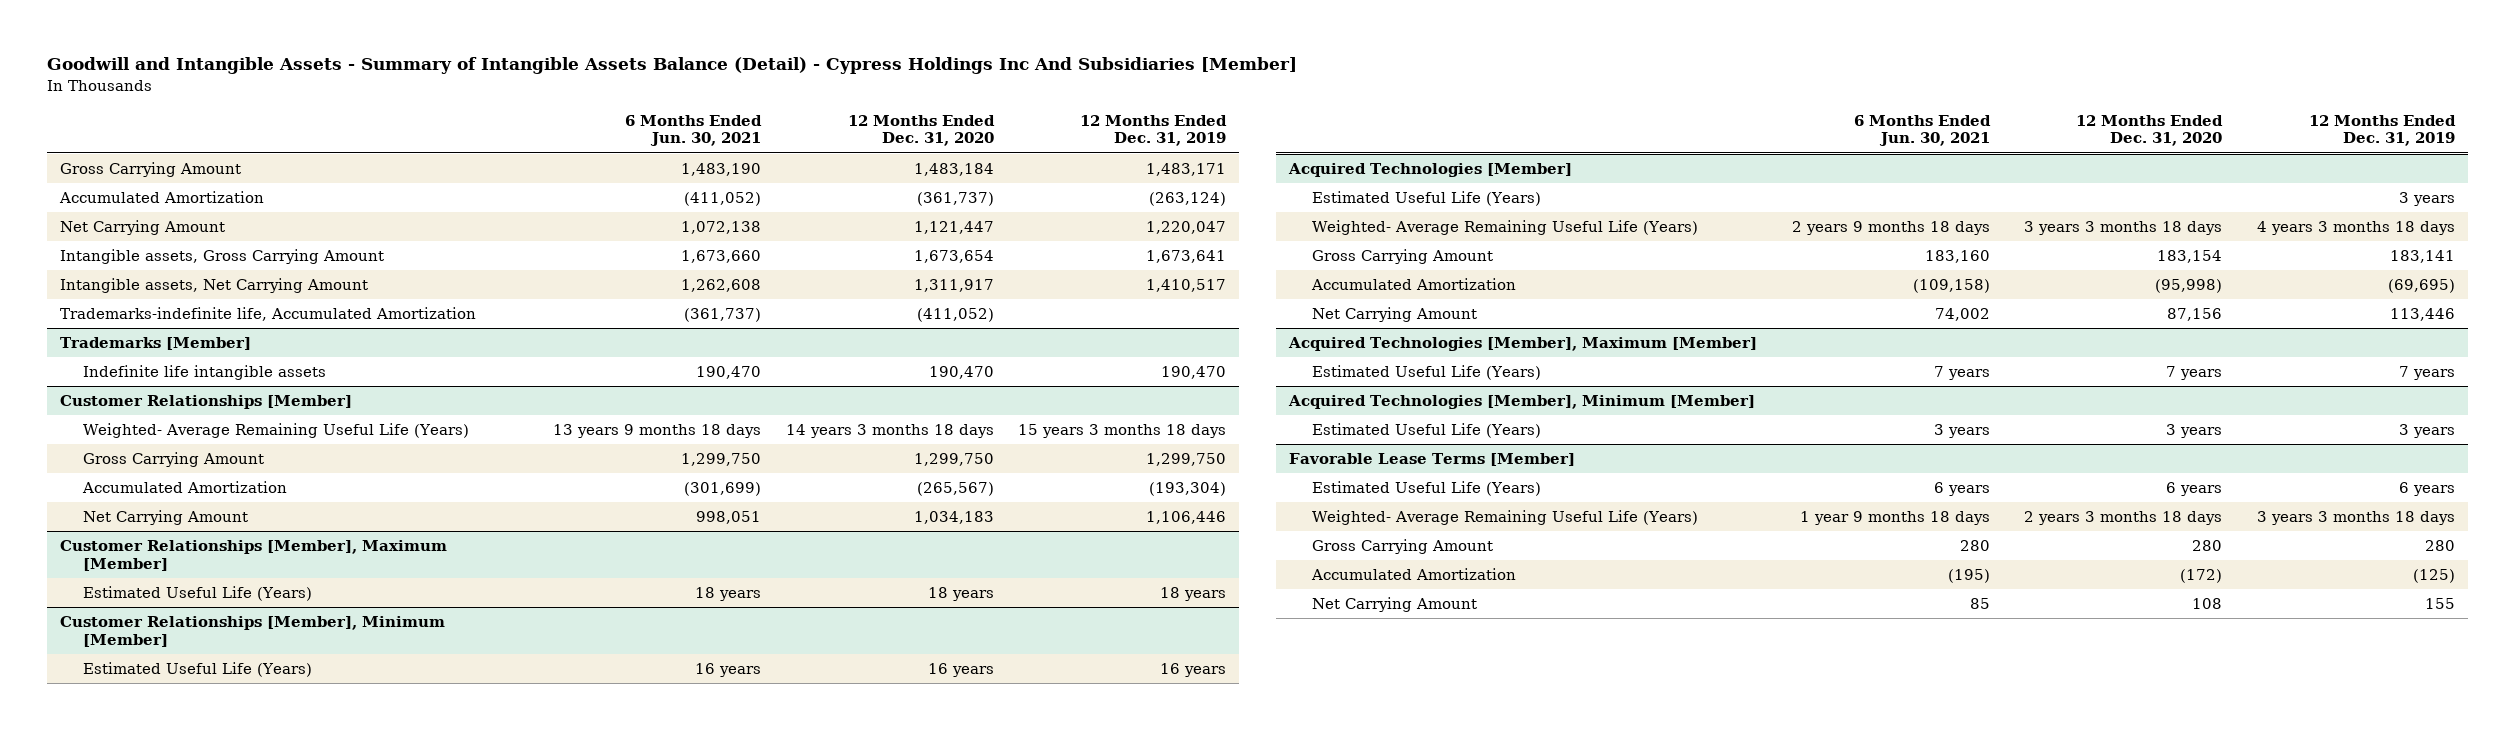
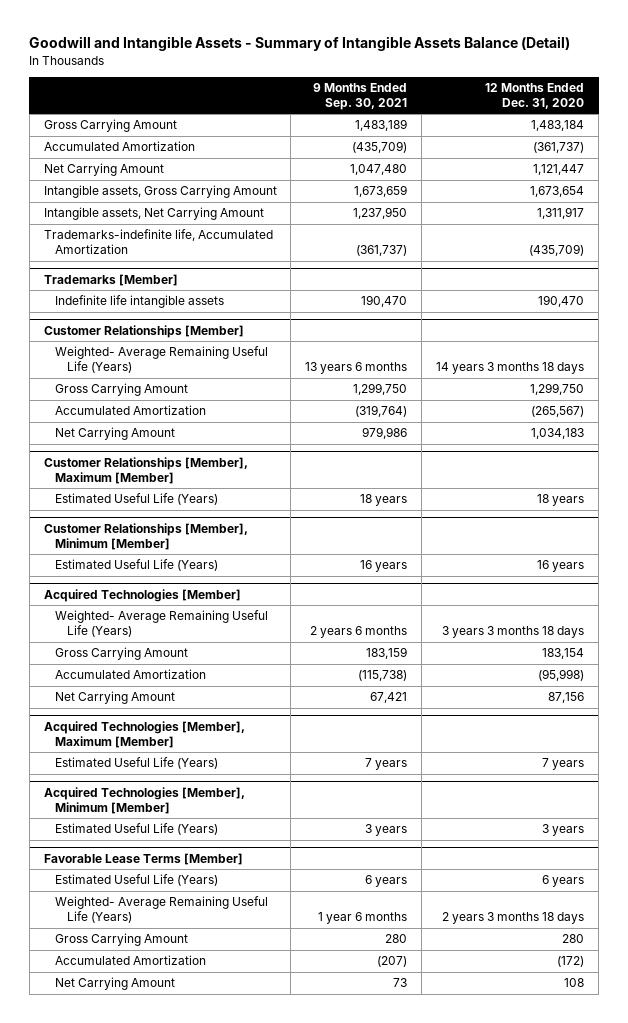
- Goodwill and Intangible Assets - Summary of Intangible Assets Balance (Detail) - Cypress Holdings Inc And Subsidiaries [Member]
+ Goodwill and Intangible Assets - Summary of Intangible Assets Balance (Detail)
- | 6 Months Ended Jun. 30, 2021 | 12 Months Ended Dec. 31, 2020 | 12 Months Ended Dec. 31, 2019
+ | 9 Months Ended Sep. 30, 2021 | 12 Months Ended Dec. 31, 2020
- Trademarks-indefinite life, Accumulated Amortization | (361,737) | (411,052) |
+ Trademarks-indefinite life, Accumulated Amortization | (361,737) | (435,709)
@ Acquired Technologies [Member]
- Estimated Useful Life (Years) | | | 3 years

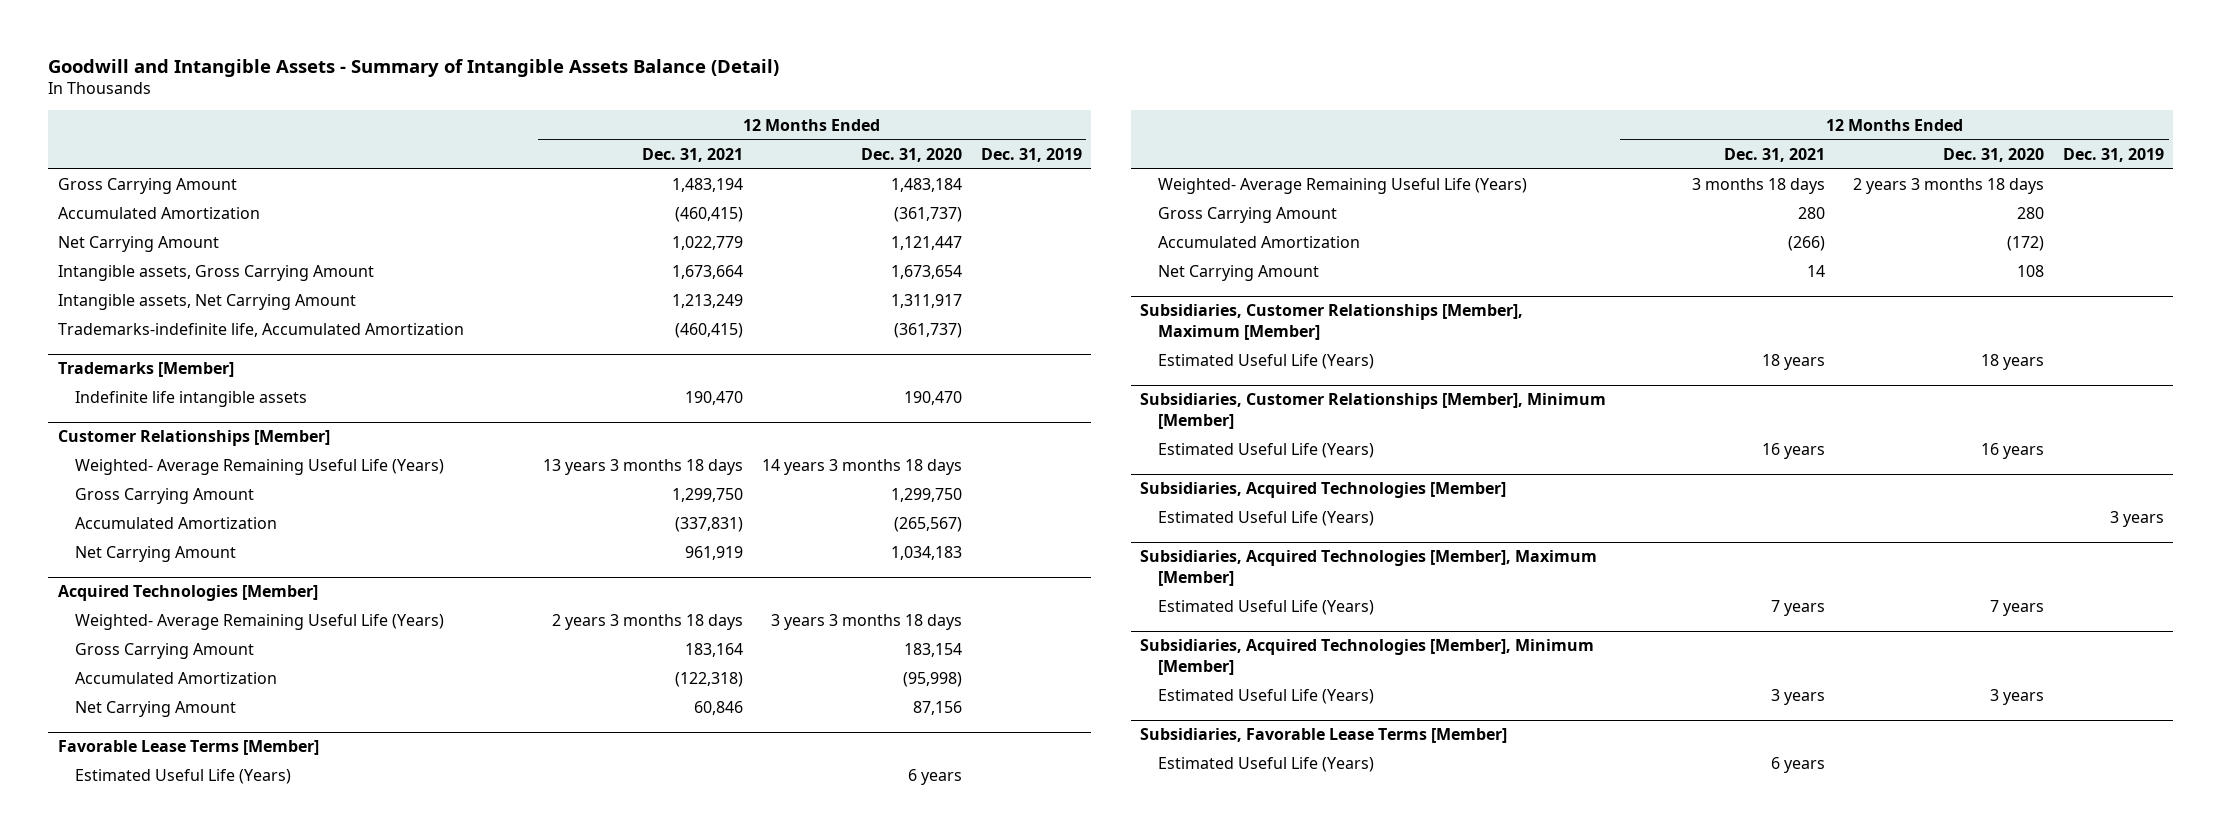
- | 9 Months Ended Sep. 30, 2021 | 12 Months Ended Dec. 31, 2020
+ | 12 Months Ended Dec. 31, 2021 | 12 Months Ended Dec. 31, 2020 | 12 Months Ended Dec. 31, 2019
- Trademarks-indefinite life, Accumulated Amortization | (361,737) | (435,709)
+ Trademarks-indefinite life, Accumulated Amortization | (460,415) | (361,737) |
- Customer Relationships [Member], Maximum [Member]
- Estimated Useful Life (Years) | 18 years | 18 years
- Customer Relationships [Member], Minimum [Member]
- Estimated Useful Life (Years) | 16 years | 16 years
- Acquired Technologies [Member], Maximum [Member]
- Estimated Useful Life (Years) | 7 years | 7 years
- Acquired Technologies [Member], Minimum [Member]
- Estimated Useful Life (Years) | 3 years | 3 years
+ Subsidiaries, Customer Relationships [Member], Maximum [Member]
+ Estimated Useful Life (Years) | 18 years | 18 years |
+ Subsidiaries, Customer Relationships [Member], Minimum [Member]
+ Estimated Useful Life (Years) | 16 years | 16 years |
+ Subsidiaries, Acquired Technologies [Member]
+ Estimated Useful Life (Years) | | | 3 years
+ Subsidiaries, Acquired Technologies [Member], Maximum [Member]
+ Estimated Useful Life (Years) | 7 years | 7 years |
+ Subsidiaries, Acquired Technologies [Member], Minimum [Member]
+ Estimated Useful Life (Years) | 3 years | 3 years |
+ Subsidiaries, Favorable Lease Terms [Member]
+ Estimated Useful Life (Years) | 6 years | |

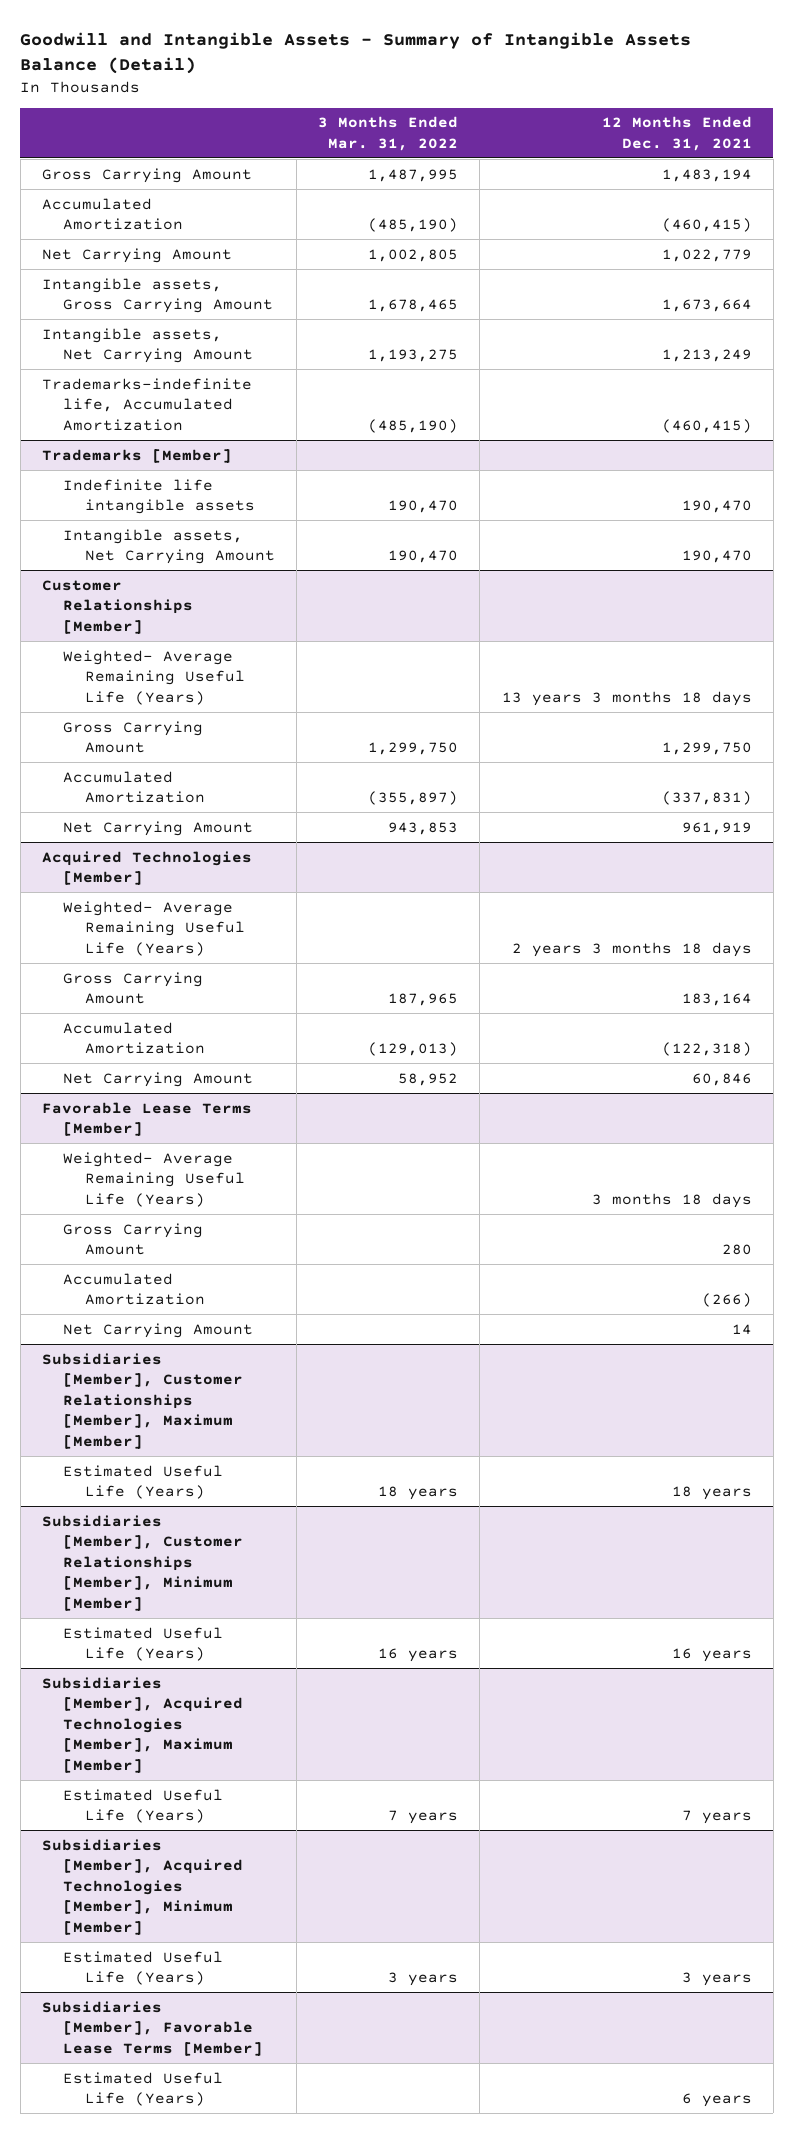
- | 12 Months Ended Dec. 31, 2021 | 12 Months Ended Dec. 31, 2020 | 12 Months Ended Dec. 31, 2019
+ | 3 Months Ended Mar. 31, 2022 | 12 Months Ended Dec. 31, 2021
@ Trademarks [Member]
+ Intangible assets, Net Carrying Amount | 190,470 | 190,470
@ Favorable Lease Terms [Member]
- Estimated Useful Life (Years) | | 6 years |
- Subsidiaries, Customer Relationships [Member], Maximum [Member]
+ Subsidiaries [Member], Customer Relationships [Member], Maximum [Member]
- Subsidiaries, Customer Relationships [Member], Minimum [Member]
+ Subsidiaries [Member], Customer Relationships [Member], Minimum [Member]
- Subsidiaries, Acquired Technologies [Member]
- Estimated Useful Life (Years) | | | 3 years
- Subsidiaries, Acquired Technologies [Member], Maximum [Member]
+ Subsidiaries [Member], Acquired Technologies [Member], Maximum [Member]
- Subsidiaries, Acquired Technologies [Member], Minimum [Member]
+ Subsidiaries [Member], Acquired Technologies [Member], Minimum [Member]
- Subsidiaries, Favorable Lease Terms [Member]
+ Subsidiaries [Member], Favorable Lease Terms [Member]

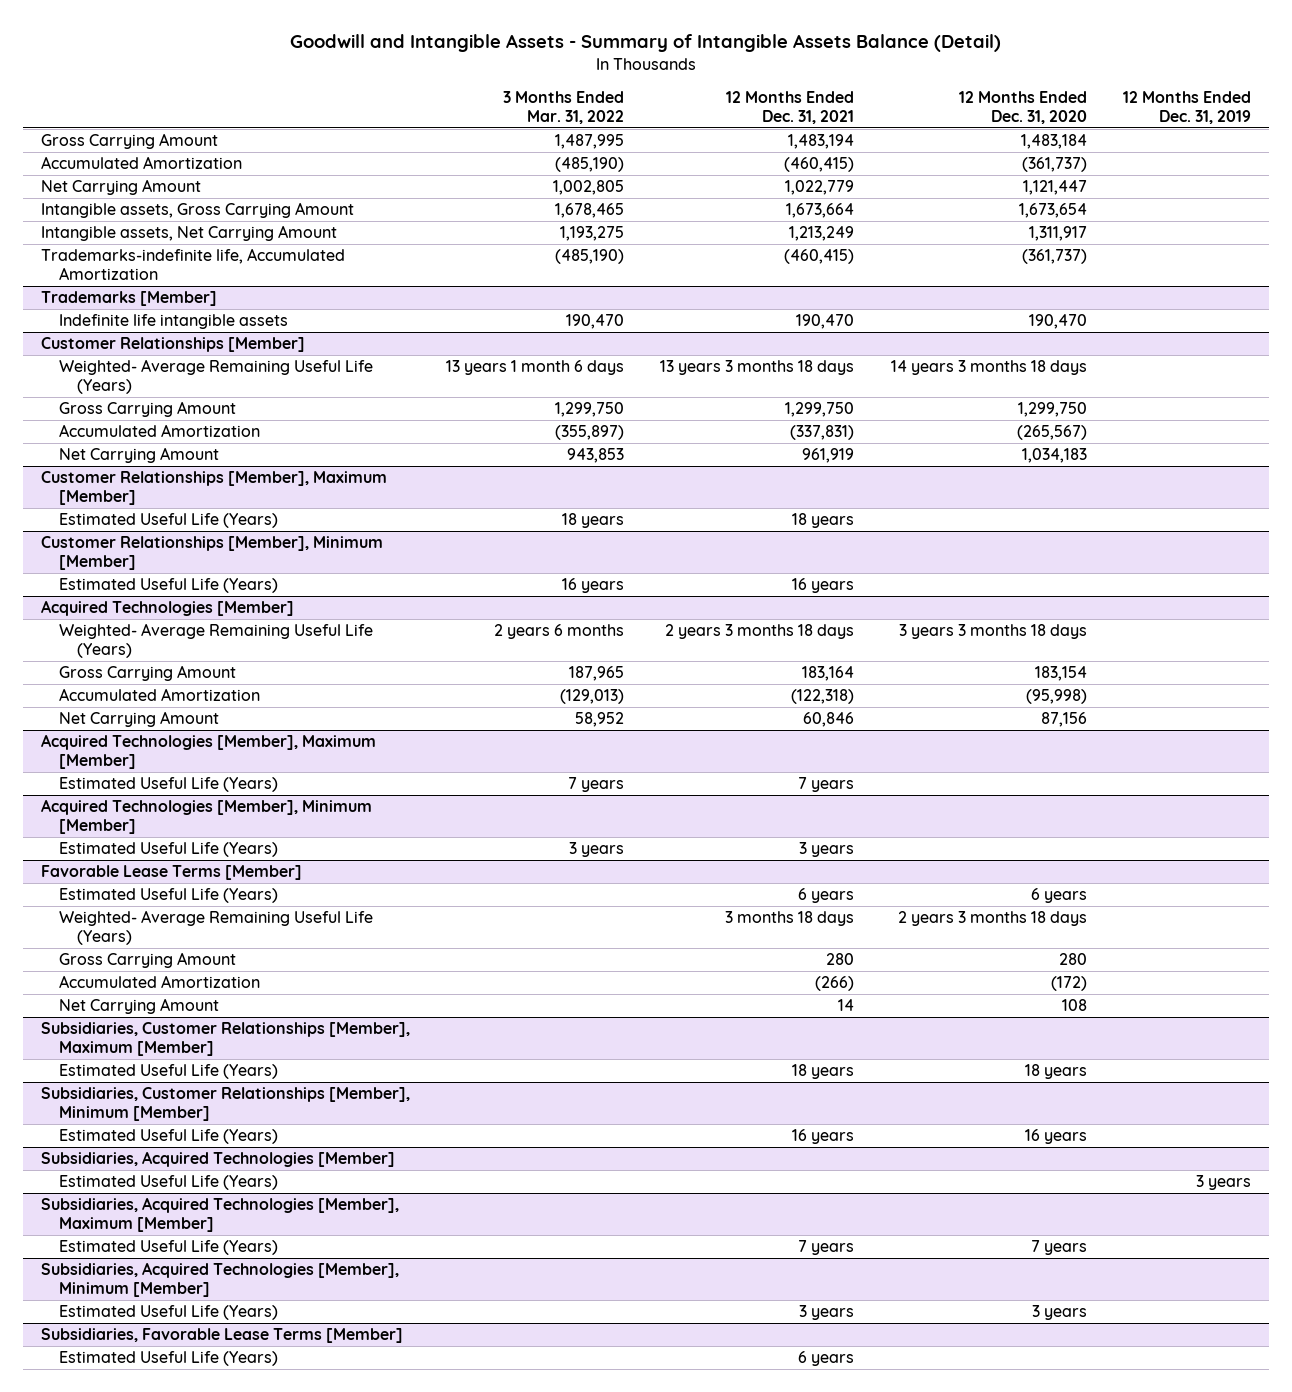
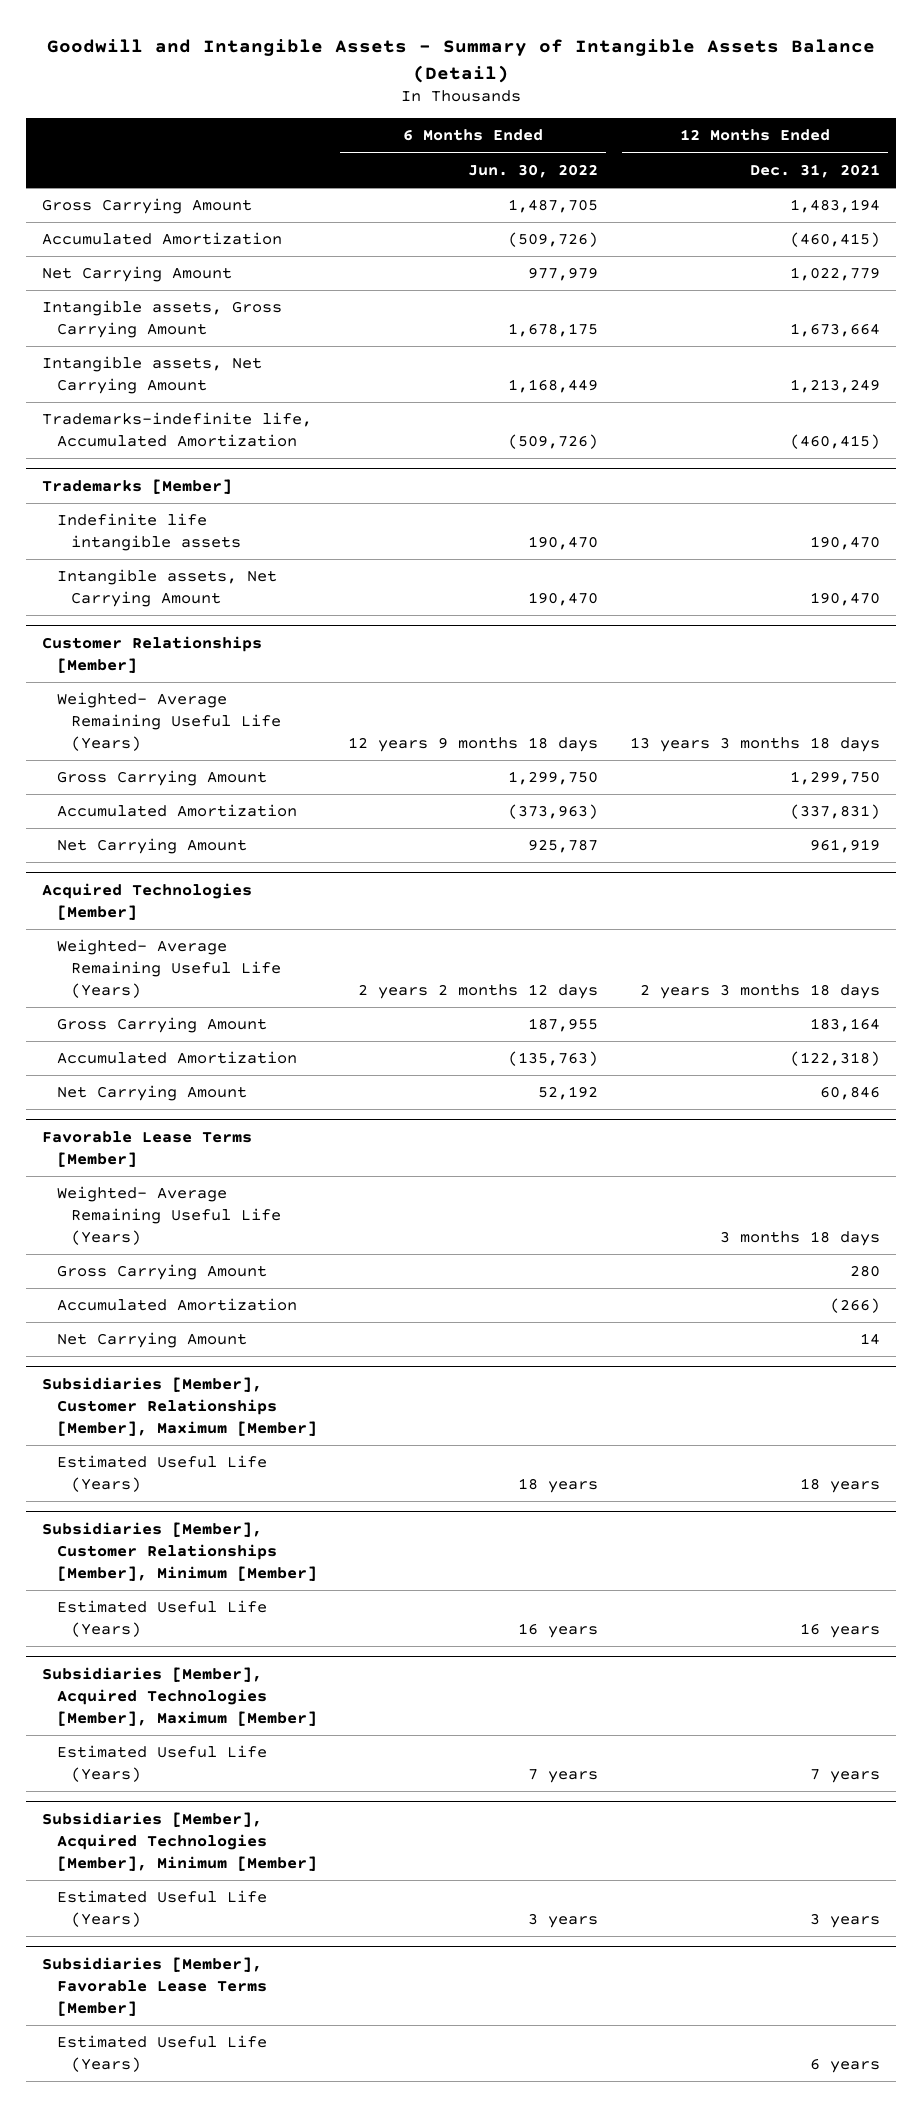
- | 3 Months Ended Mar. 31, 2022 | 12 Months Ended Dec. 31, 2021 | 12 Months Ended Dec. 31, 2020 | 12 Months Ended Dec. 31, 2019
+ | 6 Months Ended Jun. 30, 2022 | 12 Months Ended Dec. 31, 2021
@ Trademarks [Member]
+ Intangible assets, Net Carrying Amount | 190,470 | 190,470
- Customer Relationships [Member], Maximum [Member]
- Estimated Useful Life (Years) | 18 years | 18 years | |
- Customer Relationships [Member], Minimum [Member]
- Estimated Useful Life (Years) | 16 years | 16 years | |
- Acquired Technologies [Member], Maximum [Member]
- Estimated Useful Life (Years) | 7 years | 7 years | |
- Acquired Technologies [Member], Minimum [Member]
- Estimated Useful Life (Years) | 3 years | 3 years | |
@ Favorable Lease Terms [Member]
- Estimated Useful Life (Years) | | 6 years | 6 years |
- Subsidiaries, Customer Relationships [Member], Maximum [Member]
+ Subsidiaries [Member], Customer Relationships [Member], Maximum [Member]
- Subsidiaries, Customer Relationships [Member], Minimum [Member]
+ Subsidiaries [Member], Customer Relationships [Member], Minimum [Member]
- Subsidiaries, Acquired Technologies [Member]
- Estimated Useful Life (Years) | | | | 3 years
- Subsidiaries, Acquired Technologies [Member], Maximum [Member]
+ Subsidiaries [Member], Acquired Technologies [Member], Maximum [Member]
- Subsidiaries, Acquired Technologies [Member], Minimum [Member]
+ Subsidiaries [Member], Acquired Technologies [Member], Minimum [Member]
- Subsidiaries, Favorable Lease Terms [Member]
+ Subsidiaries [Member], Favorable Lease Terms [Member]

